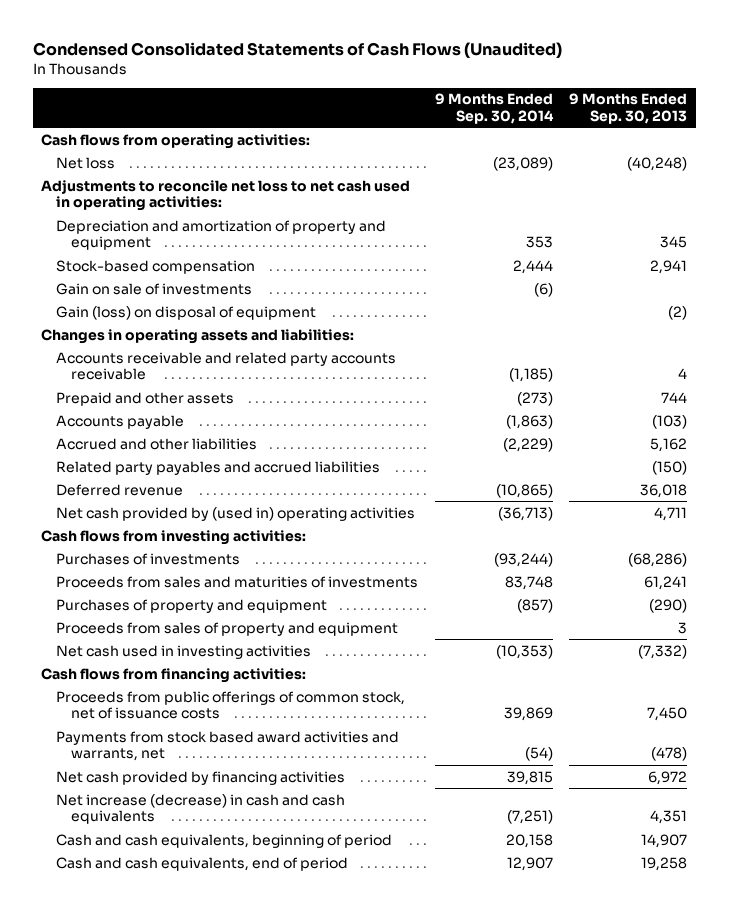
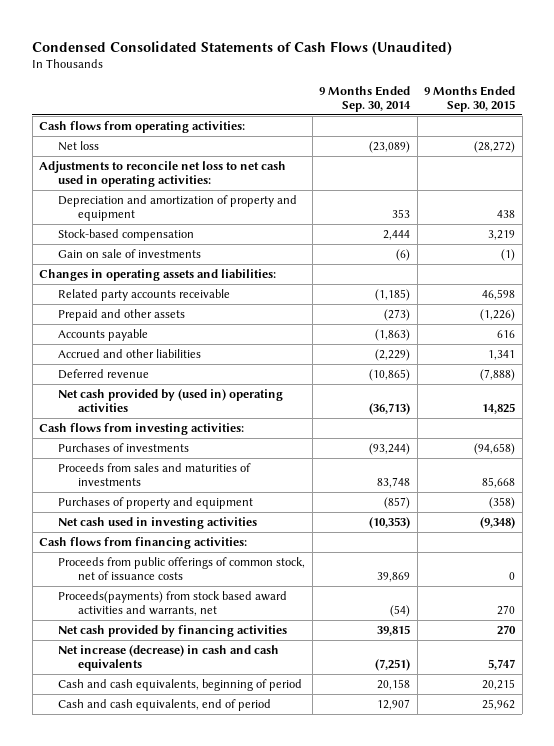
- | 9 Months Ended Sep. 30, 2014 | 9 Months Ended Sep. 30, 2013
+ | 9 Months Ended Sep. 30, 2014 | 9 Months Ended Sep. 30, 2015
- Gain (loss) on disposal of equipment | | (2)
- Accounts receivable and related party accounts receivable | (1,185) | 4
+ Related party accounts receivable | (1,185) | 46,598
- Related party payables and accrued liabilities | | (150)
- Proceeds from sales of property and equipment | | 3
- Payments from stock based award activities and warrants, net | (54) | (478)
+ Proceeds(payments) from stock based award activities and warrants, net | (54) | 270

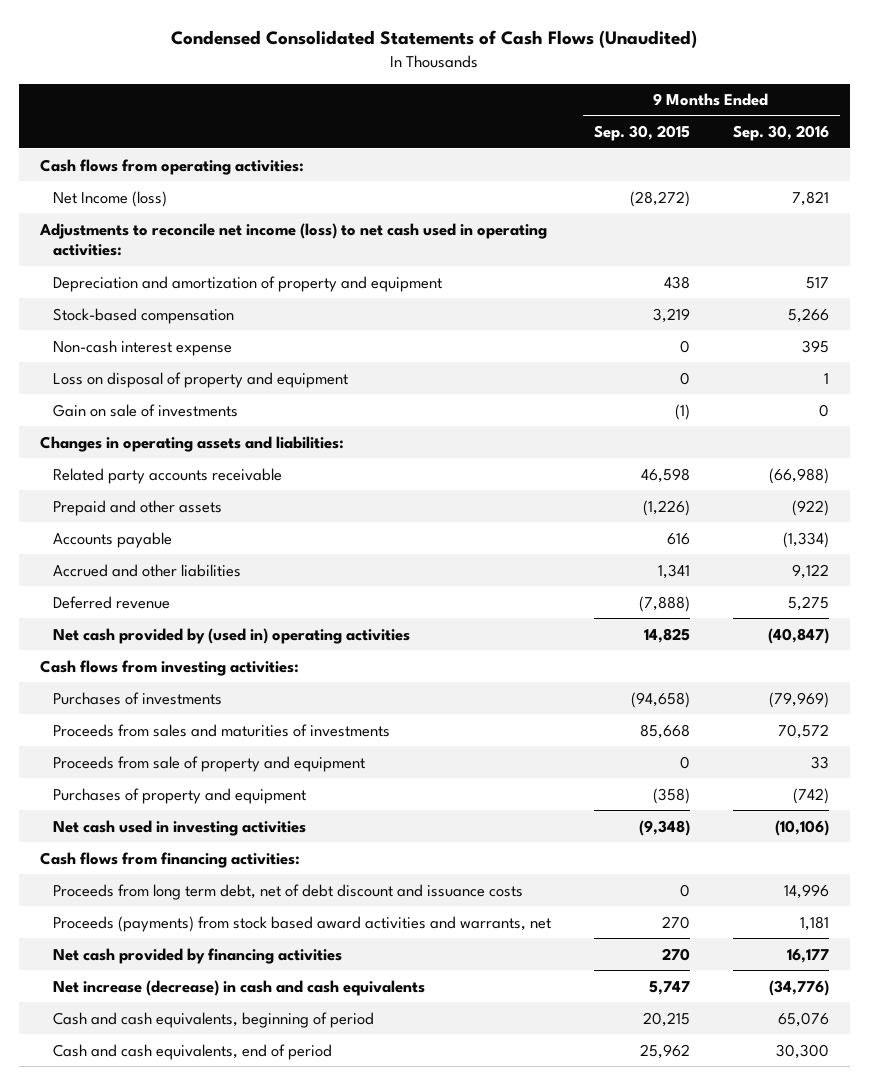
- | 9 Months Ended Sep. 30, 2014 | 9 Months Ended Sep. 30, 2015
+ | 9 Months Ended Sep. 30, 2015 | 9 Months Ended Sep. 30, 2016
- Net loss | (23,089) | (28,272)
- Adjustments to reconcile net loss to net cash used in operating activities:
+ Net Income (loss) | (28,272) | 7,821
+ Adjustments to reconcile net income (loss) to net cash used in operating activities:
+ Non-cash interest expense | 0 | 395
+ Loss on disposal of property and equipment | 0 | 1
+ Proceeds from sale of property and equipment | 0 | 33
- Proceeds from public offerings of common stock, net of issuance costs | 39,869 | 0
- Proceeds(payments) from stock based award activities and warrants, net | (54) | 270
+ Proceeds from long term debt, net of debt discount and issuance costs | 0 | 14,996
+ Proceeds (payments) from stock based award activities and warrants, net | 270 | 1,181

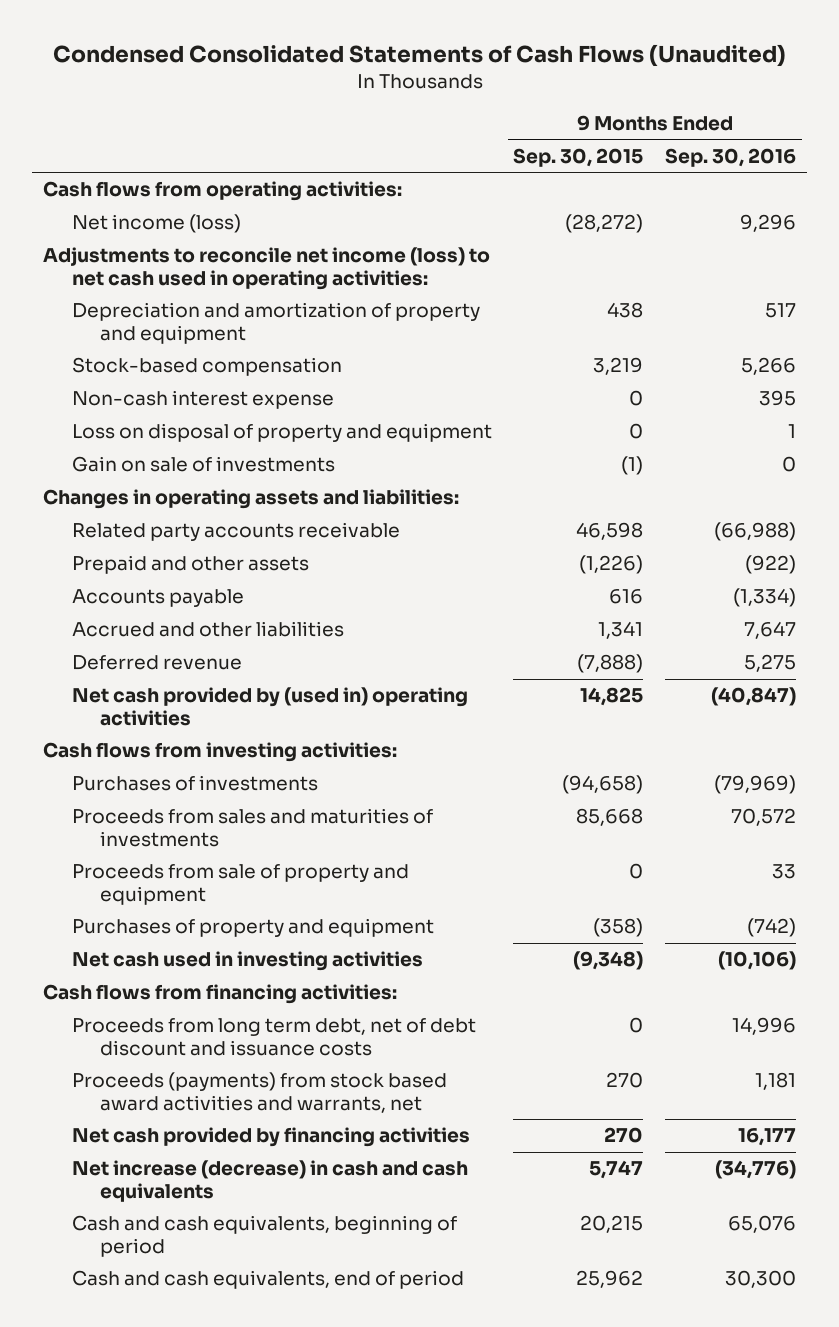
- Net Income (loss) | (28,272) | 7,821
+ Net income (loss) | (28,272) | 9,296
- Accrued and other liabilities | 1,341 | 9,122
+ Accrued and other liabilities | 1,341 | 7,647

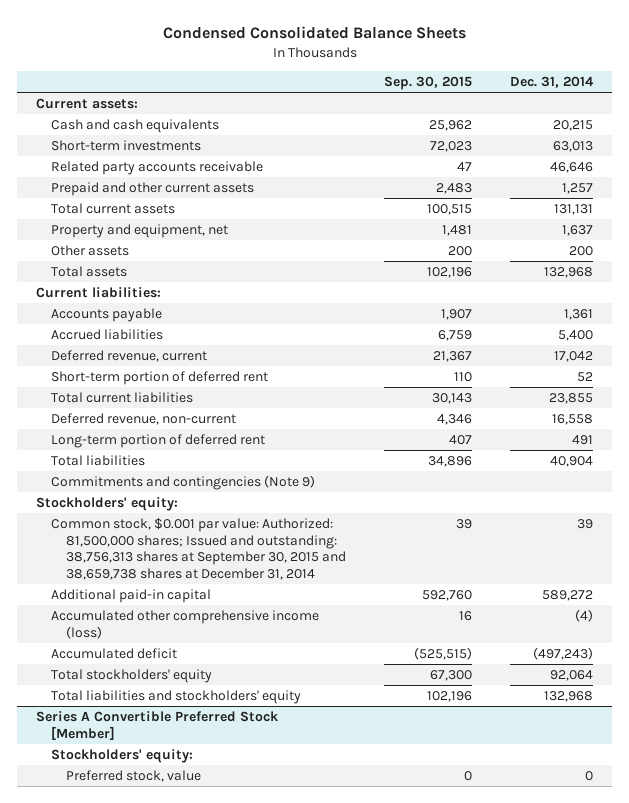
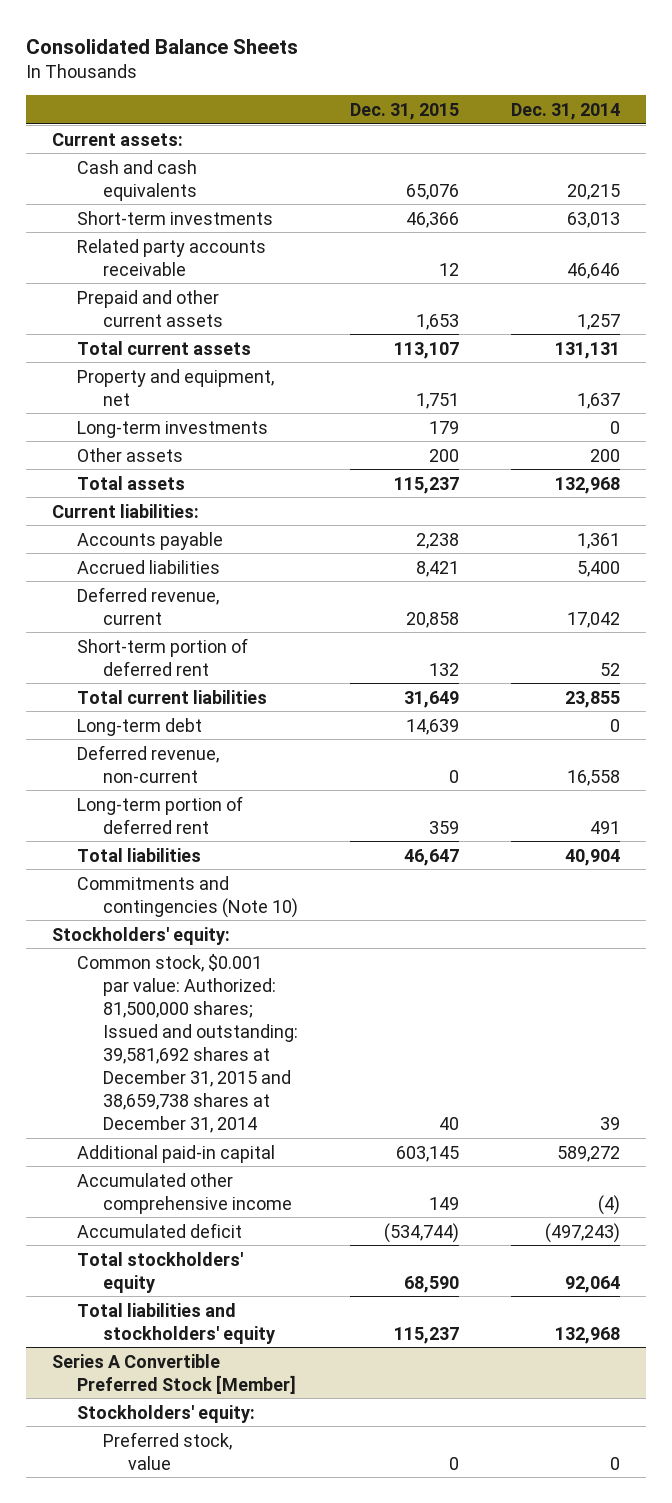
- Condensed Consolidated Balance Sheets
+ Consolidated Balance Sheets
- | Sep. 30, 2015 | Dec. 31, 2014
+ | Dec. 31, 2015 | Dec. 31, 2014
+ Long-term investments | 179 | 0
+ Long-term debt | 14,639 | 0
- Commitments and contingencies (Note 9)
+ Commitments and contingencies (Note 10)
- Common stock, $0.001 par value: Authorized: 81,500,000 shares; Issued and outstanding: 38,756,313 shares at September 30, 2015 and 38,659,738 shares at December 31, 2014 | 39 | 39
+ Common stock, $0.001 par value: Authorized: 81,500,000 shares; Issued and outstanding: 39,581,692 shares at December 31, 2015 and 38,659,738 shares at December 31, 2014 | 40 | 39
- Accumulated other comprehensive income (loss) | 16 | (4)
+ Accumulated other comprehensive income | 149 | (4)

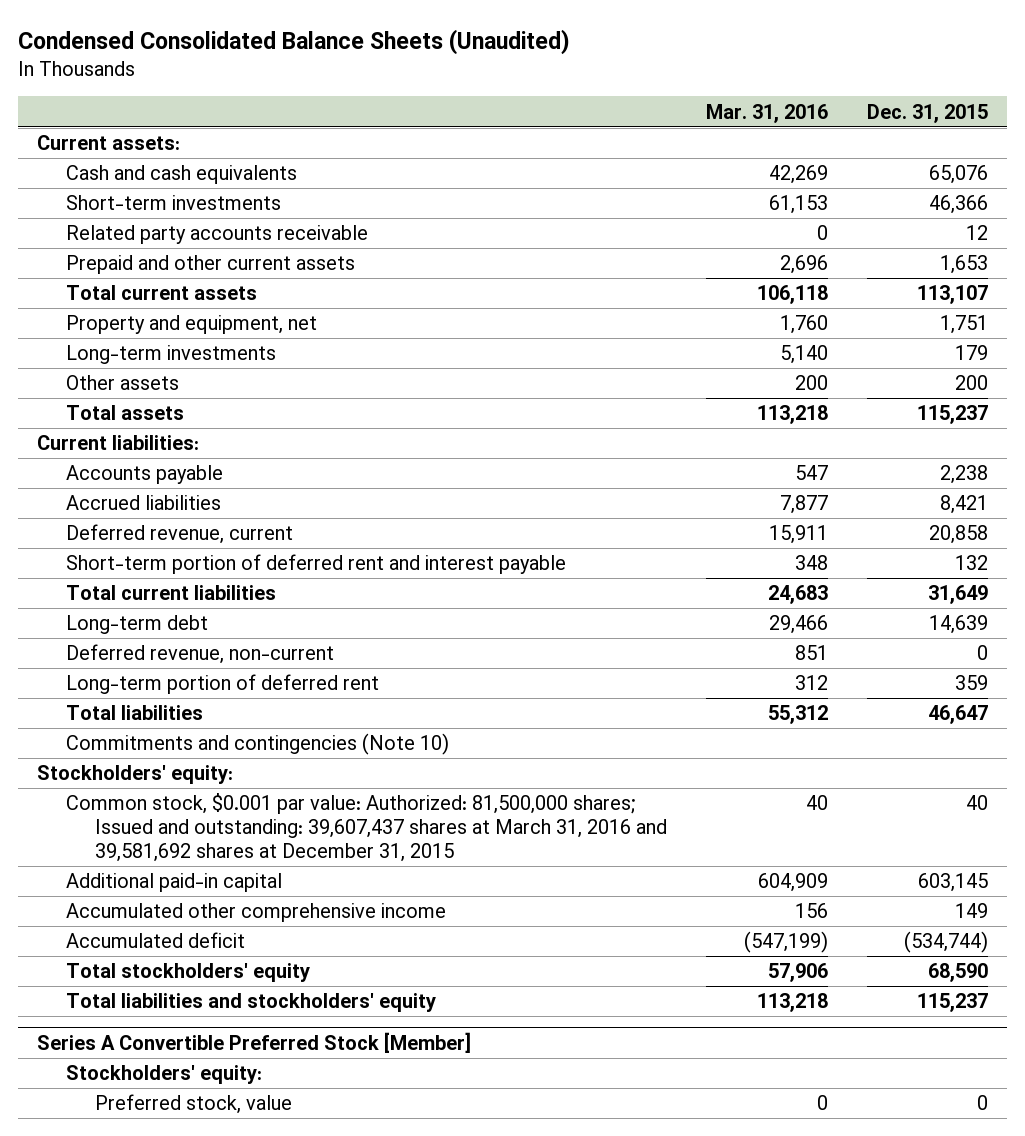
- Consolidated Balance Sheets
+ Condensed Consolidated Balance Sheets (Unaudited)
- | Dec. 31, 2015 | Dec. 31, 2014
+ | Mar. 31, 2016 | Dec. 31, 2015
- Short-term portion of deferred rent | 132 | 52
+ Short-term portion of deferred rent and interest payable | 348 | 132
- Common stock, $0.001 par value: Authorized: 81,500,000 shares; Issued and outstanding: 39,581,692 shares at December 31, 2015 and 38,659,738 shares at December 31, 2014 | 40 | 39
+ Common stock, $0.001 par value: Authorized: 81,500,000 shares; Issued and outstanding: 39,607,437 shares at March 31, 2016 and 39,581,692 shares at December 31, 2015 | 40 | 40

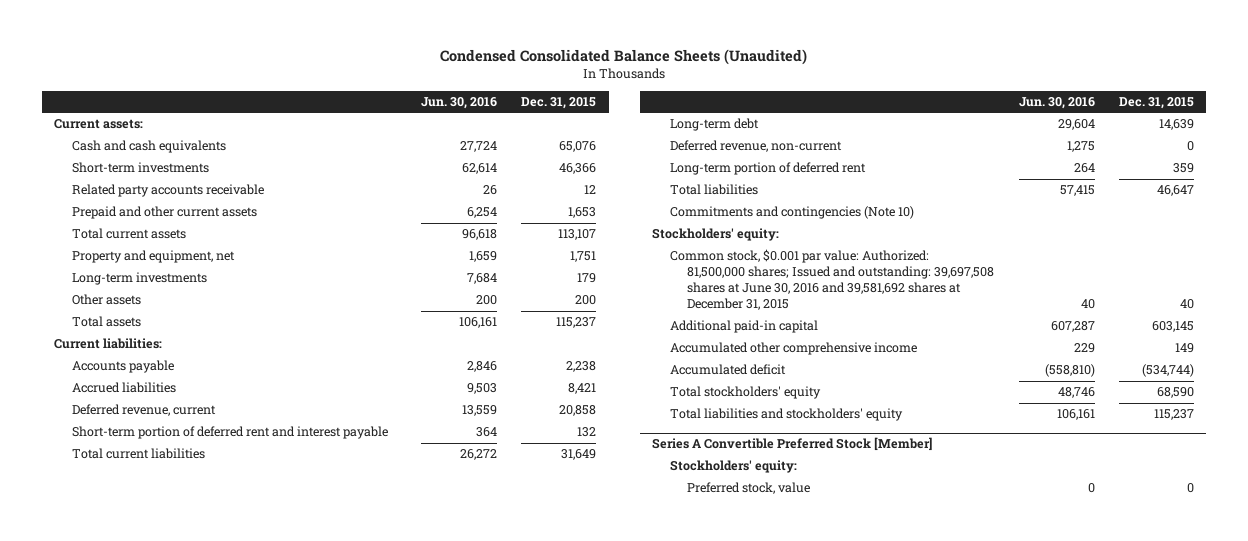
- | Mar. 31, 2016 | Dec. 31, 2015
+ | Jun. 30, 2016 | Dec. 31, 2015
- Common stock, $0.001 par value: Authorized: 81,500,000 shares; Issued and outstanding: 39,607,437 shares at March 31, 2016 and 39,581,692 shares at December 31, 2015 | 40 | 40
+ Common stock, $0.001 par value: Authorized: 81,500,000 shares; Issued and outstanding: 39,697,508 shares at June 30, 2016 and 39,581,692 shares at December 31, 2015 | 40 | 40

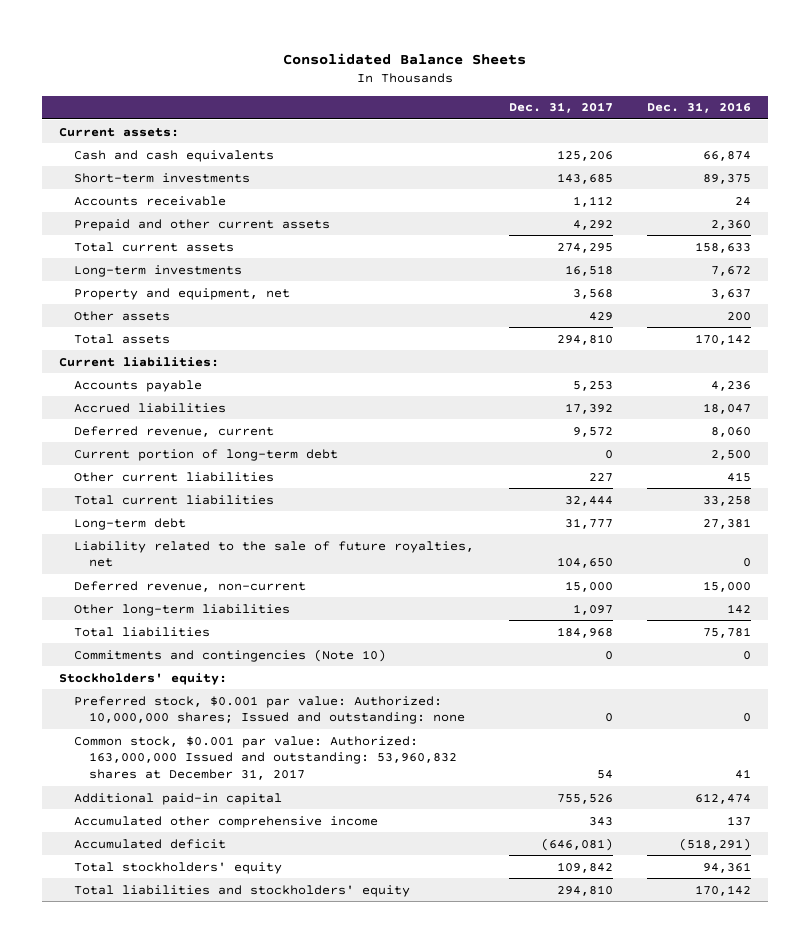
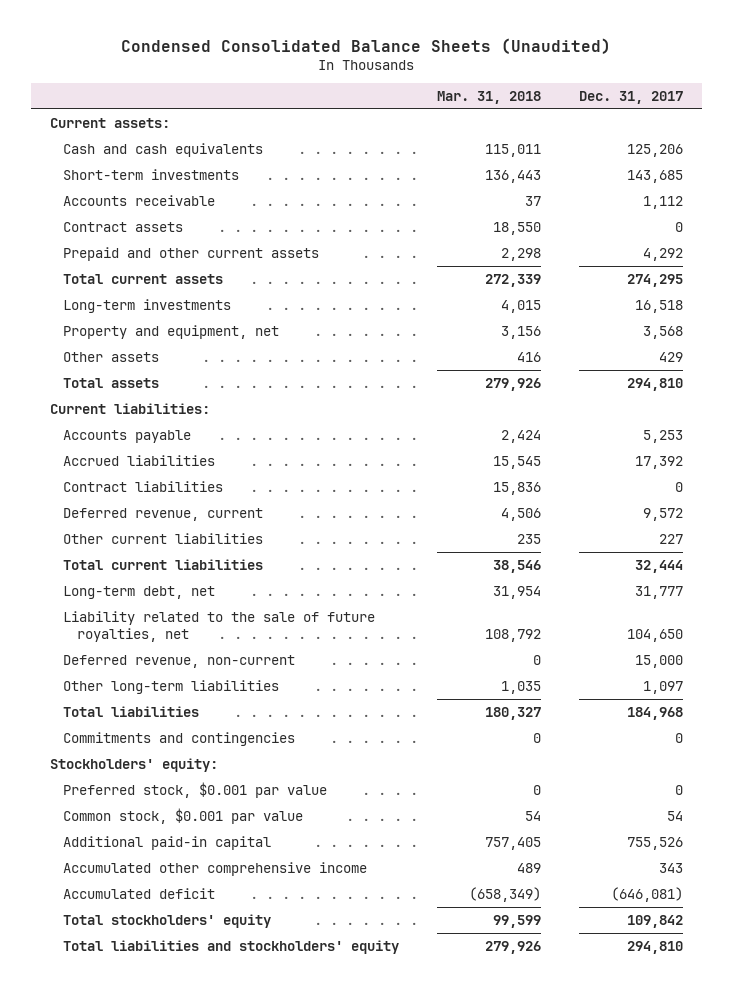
- Consolidated Balance Sheets
+ Condensed Consolidated Balance Sheets (Unaudited)
- | Dec. 31, 2017 | Dec. 31, 2016
+ | Mar. 31, 2018 | Dec. 31, 2017
+ Contract assets | 18,550 | 0
+ Contract liabilities | 15,836 | 0
- Current portion of long-term debt | 0 | 2,500
- Long-term debt | 31,777 | 27,381
+ Long-term debt, net | 31,954 | 31,777
- Commitments and contingencies (Note 10) | 0 | 0
+ Commitments and contingencies | 0 | 0
- Preferred stock, $0.001 par value: Authorized: 10,000,000 shares; Issued and outstanding: none | 0 | 0
- Common stock, $0.001 par value: Authorized: 163,000,000 Issued and outstanding: 53,960,832 shares at December 31, 2017 | 54 | 41
+ Preferred stock, $0.001 par value | 0 | 0
+ Common stock, $0.001 par value | 54 | 54

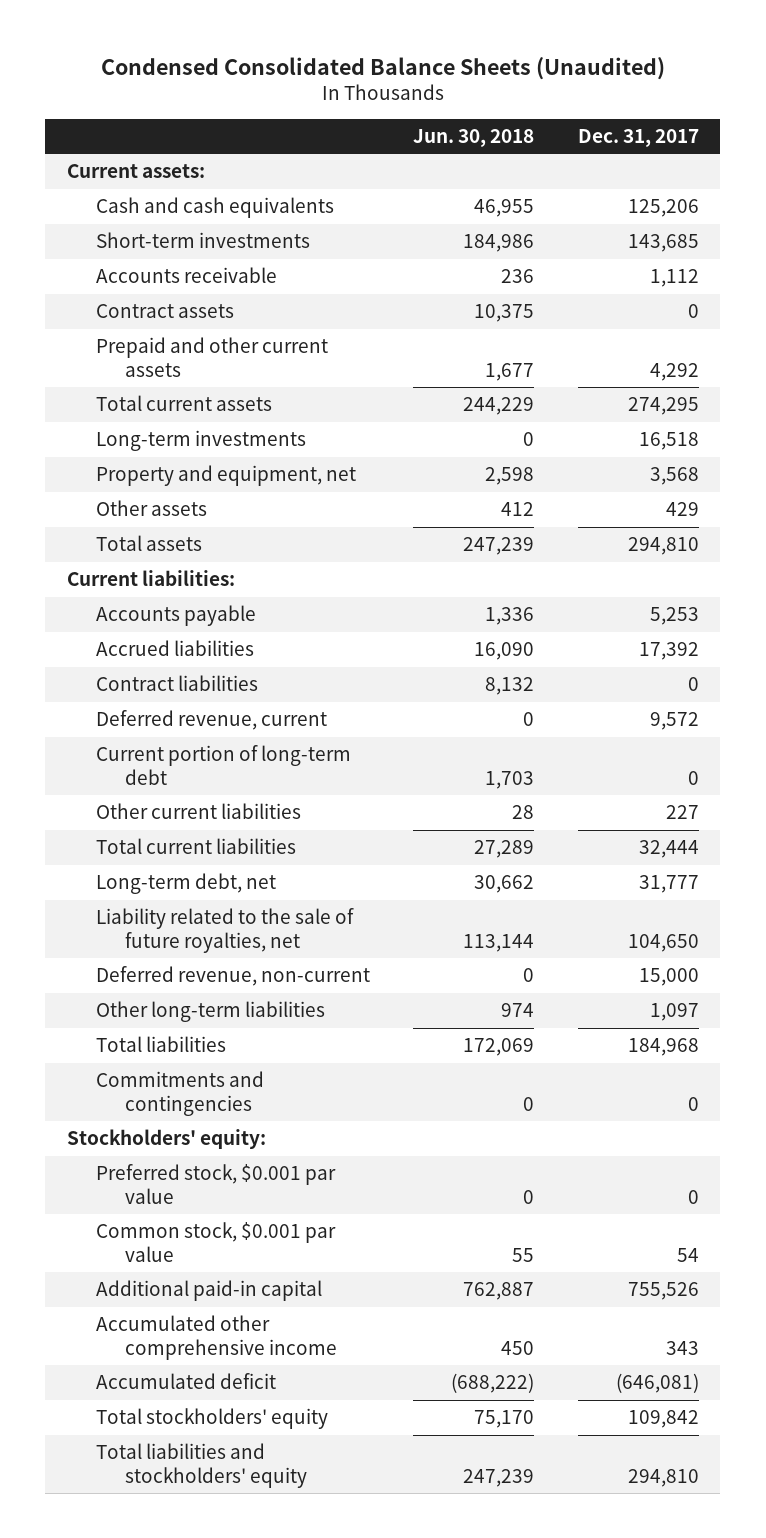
- | Mar. 31, 2018 | Dec. 31, 2017
+ | Jun. 30, 2018 | Dec. 31, 2017
+ Current portion of long-term debt | 1,703 | 0

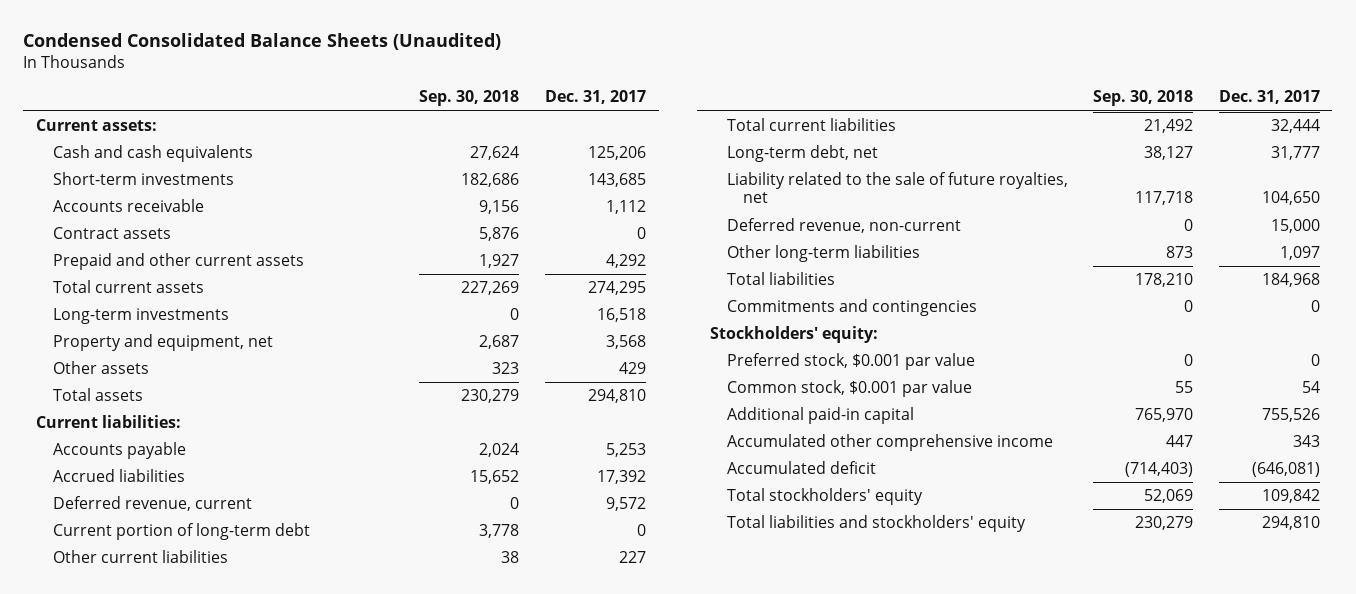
- | Jun. 30, 2018 | Dec. 31, 2017
+ | Sep. 30, 2018 | Dec. 31, 2017
- Contract liabilities | 8,132 | 0

